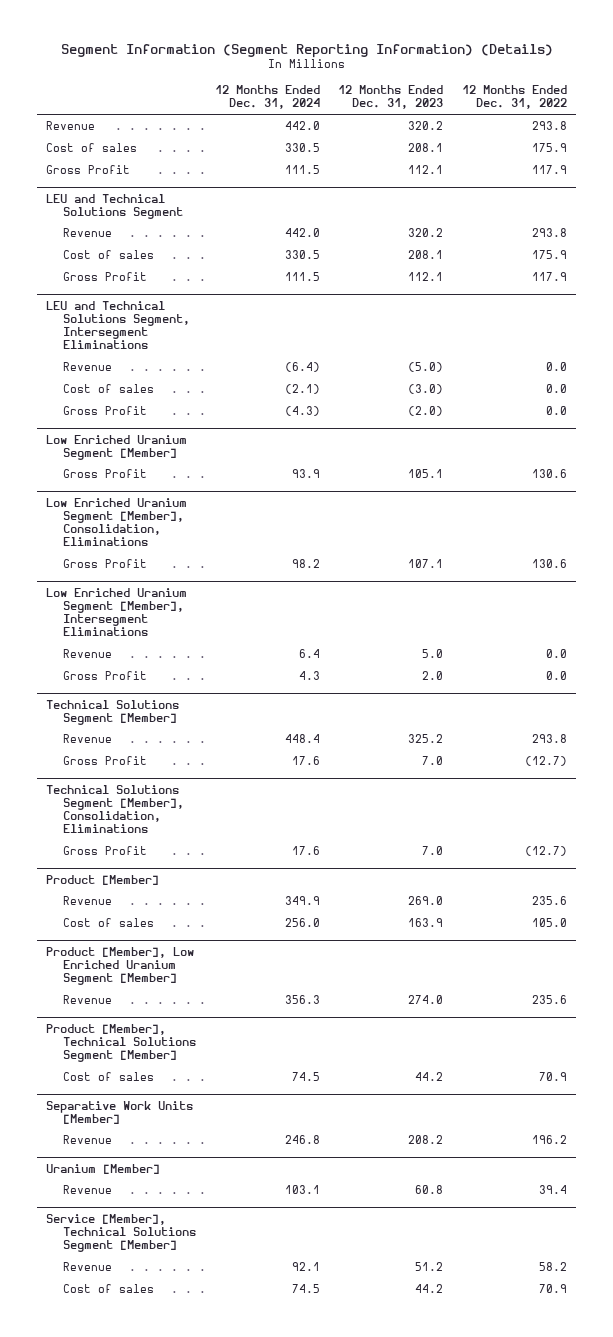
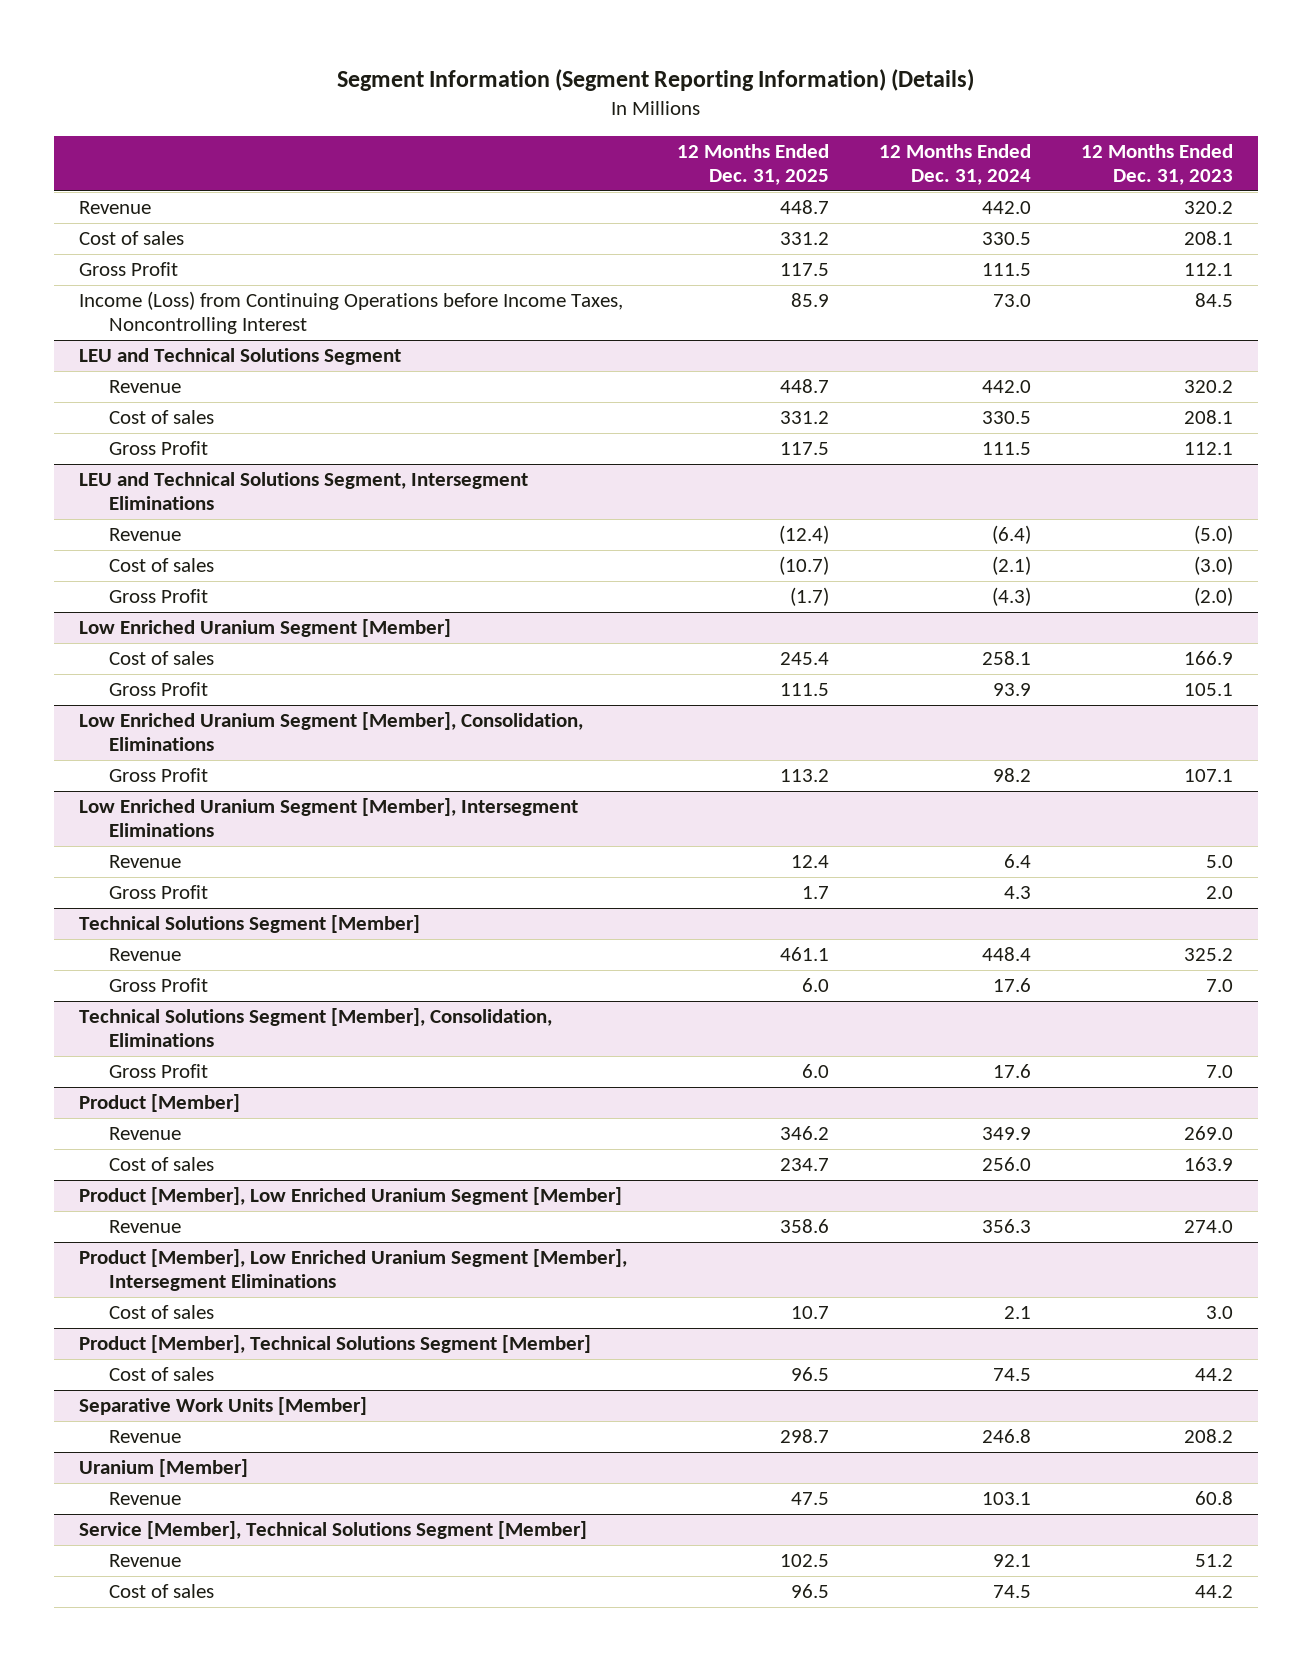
- | 12 Months Ended Dec. 31, 2024 | 12 Months Ended Dec. 31, 2023 | 12 Months Ended Dec. 31, 2022
+ | 12 Months Ended Dec. 31, 2025 | 12 Months Ended Dec. 31, 2024 | 12 Months Ended Dec. 31, 2023
+ Income (Loss) from Continuing Operations before Income Taxes, Noncontrolling Interest | 85.9 | 73.0 | 84.5
@ Low Enriched Uranium Segment [Member]
+ Cost of sales | 245.4 | 258.1 | 166.9
+ Product [Member], Low Enriched Uranium Segment [Member], Intersegment Eliminations
+ Cost of sales | 10.7 | 2.1 | 3.0

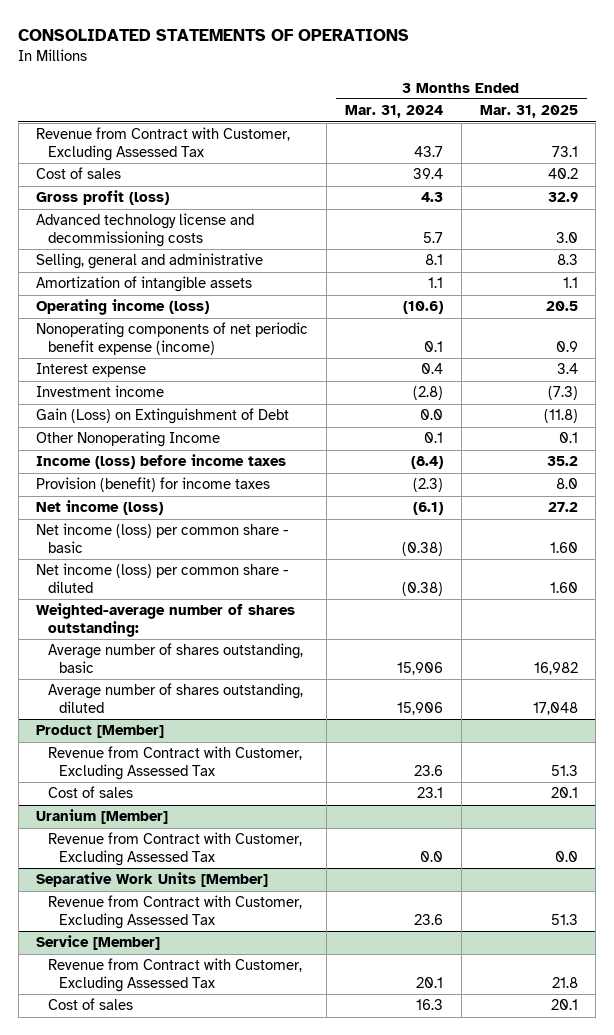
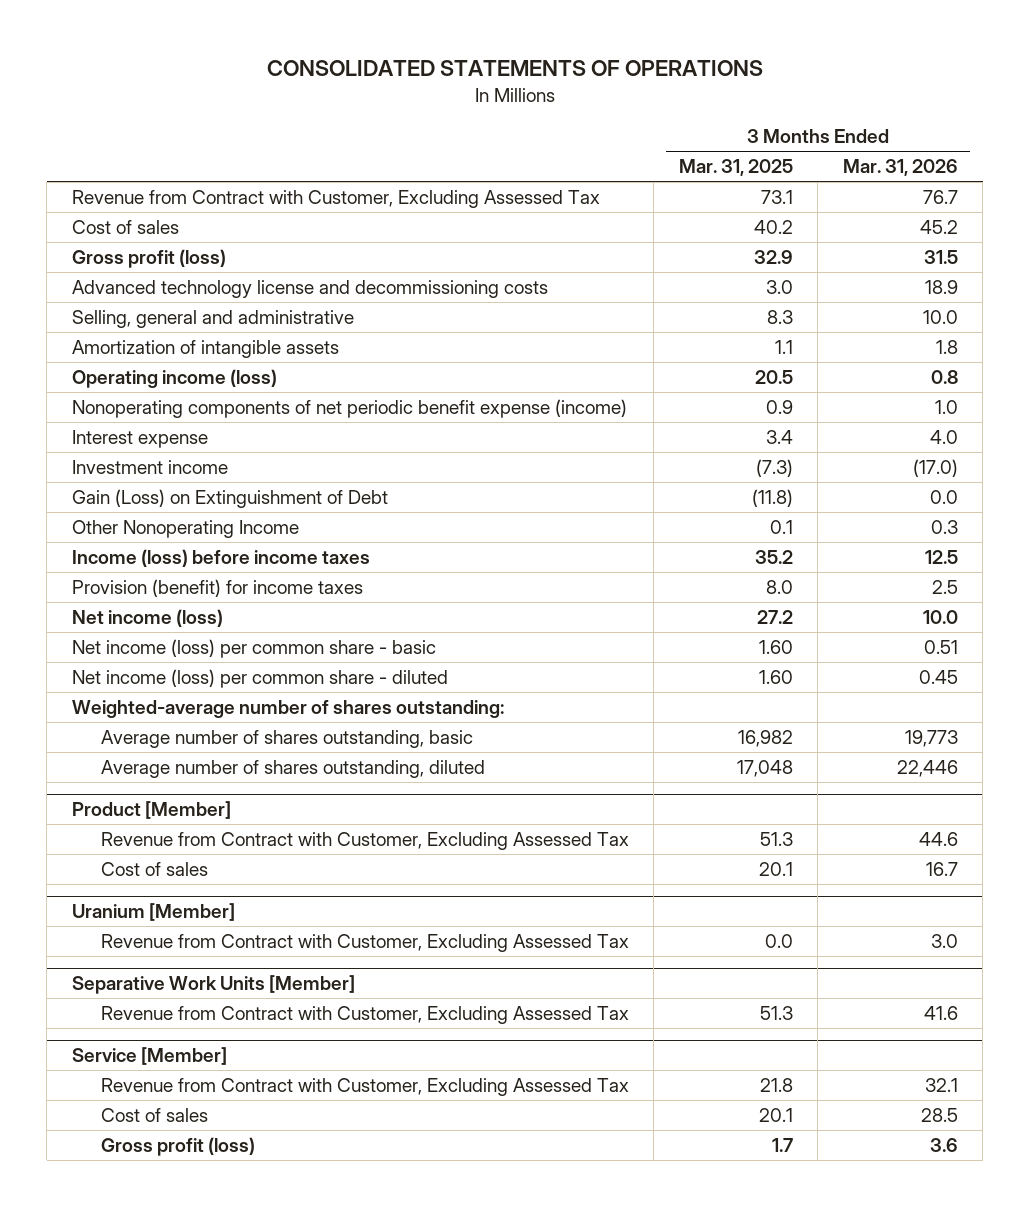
- | 3 Months Ended Mar. 31, 2024 | 3 Months Ended Mar. 31, 2025
+ | 3 Months Ended Mar. 31, 2025 | 3 Months Ended Mar. 31, 2026
@ Service [Member]
+ Gross profit (loss) | 1.7 | 3.6

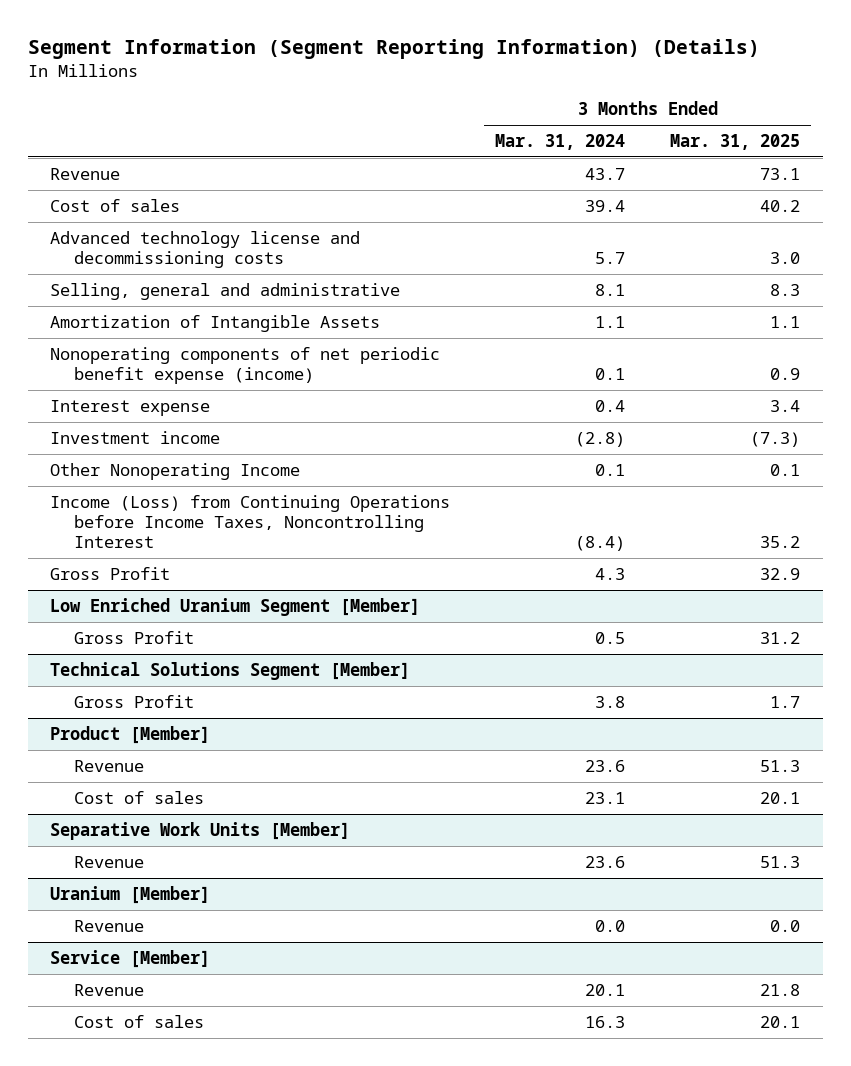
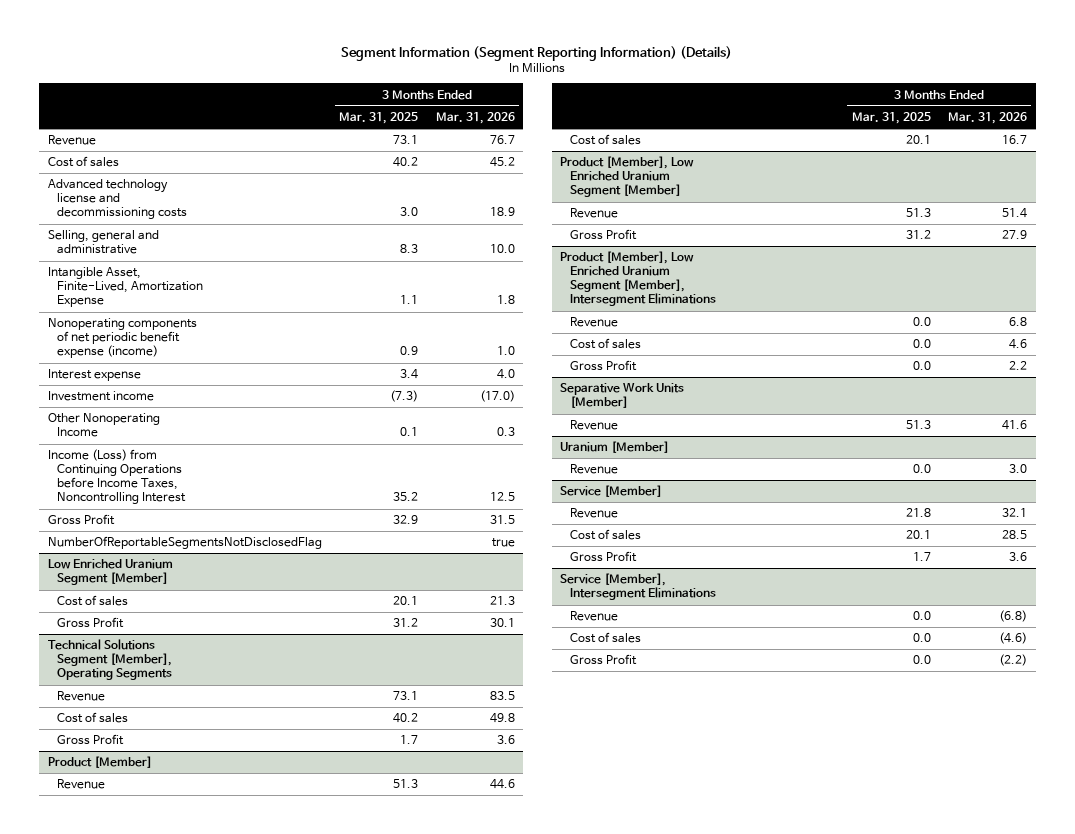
- | 3 Months Ended Mar. 31, 2024 | 3 Months Ended Mar. 31, 2025
+ | 3 Months Ended Mar. 31, 2025 | 3 Months Ended Mar. 31, 2026
- Amortization of Intangible Assets | 1.1 | 1.1
+ Intangible Asset, Finite-Lived, Amortization Expense | 1.1 | 1.8
+ NumberOfReportableSegmentsNotDisclosedFlag | | true
@ Low Enriched Uranium Segment [Member]
+ Cost of sales | 20.1 | 21.3
- Technical Solutions Segment [Member]
+ Technical Solutions Segment [Member], Operating Segments
+ Revenue | 73.1 | 83.5
+ Cost of sales | 40.2 | 49.8
+ Product [Member], Low Enriched Uranium Segment [Member]
+ Revenue | 51.3 | 51.4
+ Gross Profit | 31.2 | 27.9
+ Product [Member], Low Enriched Uranium Segment [Member], Intersegment Eliminations
+ Revenue | 0.0 | 6.8
+ Cost of sales | 0.0 | 4.6
+ Gross Profit | 0.0 | 2.2
@ Service [Member]
+ Gross Profit | 1.7 | 3.6
+ Service [Member], Intersegment Eliminations
+ Revenue | 0.0 | (6.8)
+ Cost of sales | 0.0 | (4.6)
+ Gross Profit | 0.0 | (2.2)

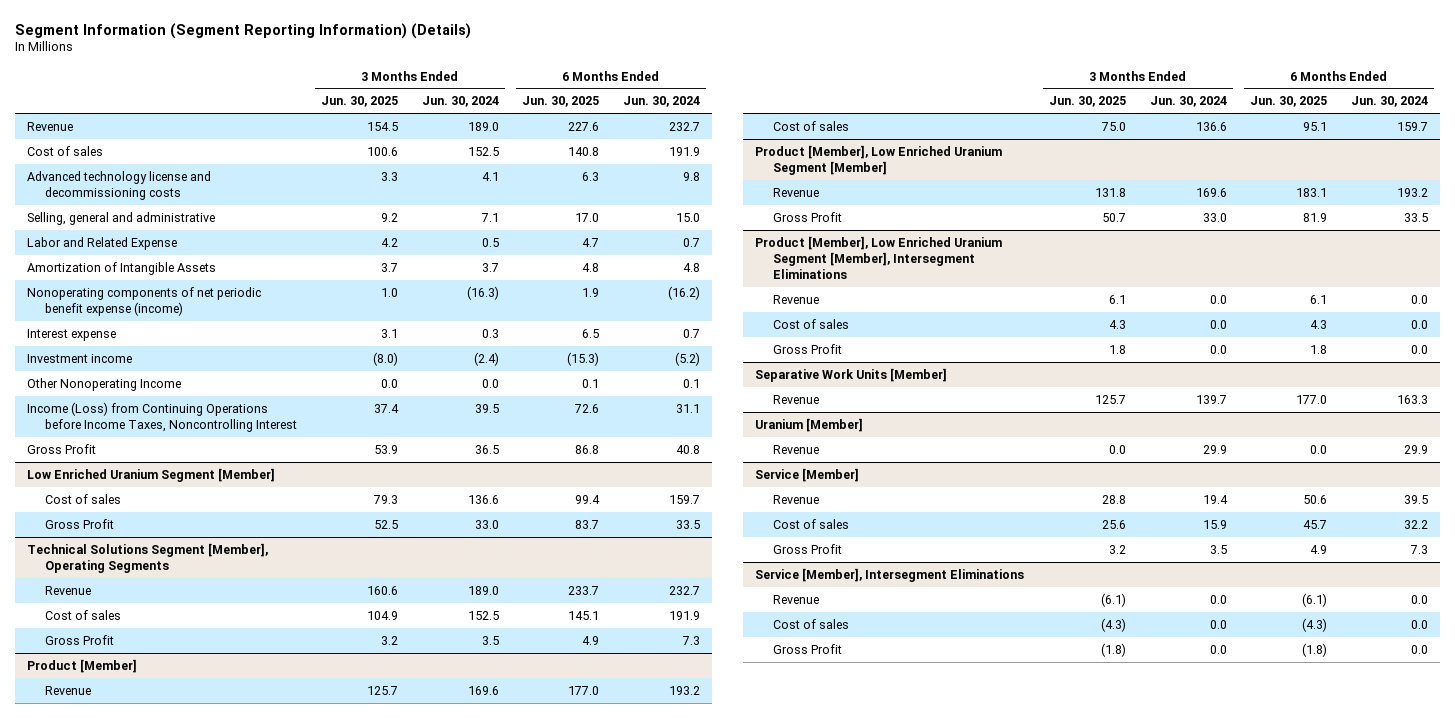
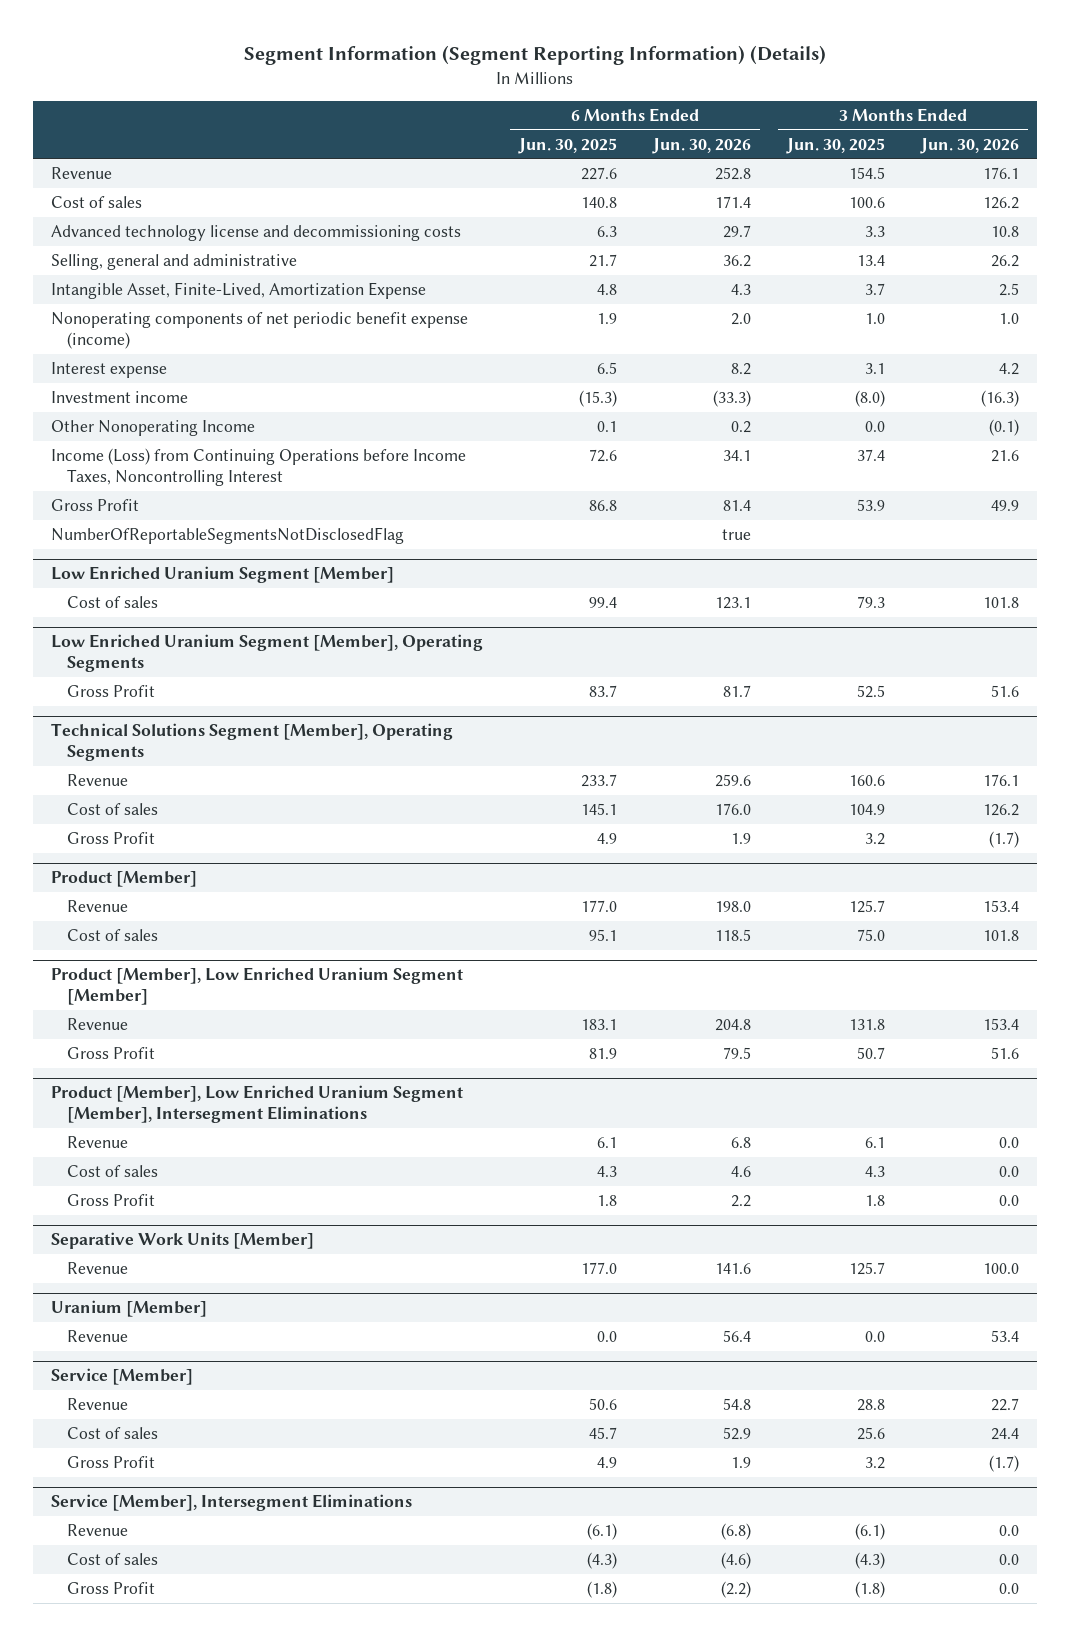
- | 3 Months Ended Jun. 30, 2025 | 3 Months Ended Jun. 30, 2024 | 6 Months Ended Jun. 30, 2025 | 6 Months Ended Jun. 30, 2024
+ | 6 Months Ended Jun. 30, 2025 | 6 Months Ended Jun. 30, 2026 | 3 Months Ended Jun. 30, 2025 | 3 Months Ended Jun. 30, 2026
- Selling, general and administrative | 9.2 | 7.1 | 17.0 | 15.0
- Labor and Related Expense | 4.2 | 0.5 | 4.7 | 0.7
- Amortization of Intangible Assets | 3.7 | 3.7 | 4.8 | 4.8
+ Selling, general and administrative | 21.7 | 36.2 | 13.4 | 26.2
+ Intangible Asset, Finite-Lived, Amortization Expense | 4.8 | 4.3 | 3.7 | 2.5
+ NumberOfReportableSegmentsNotDisclosedFlag | | true | |
+ Low Enriched Uranium Segment [Member], Operating Segments

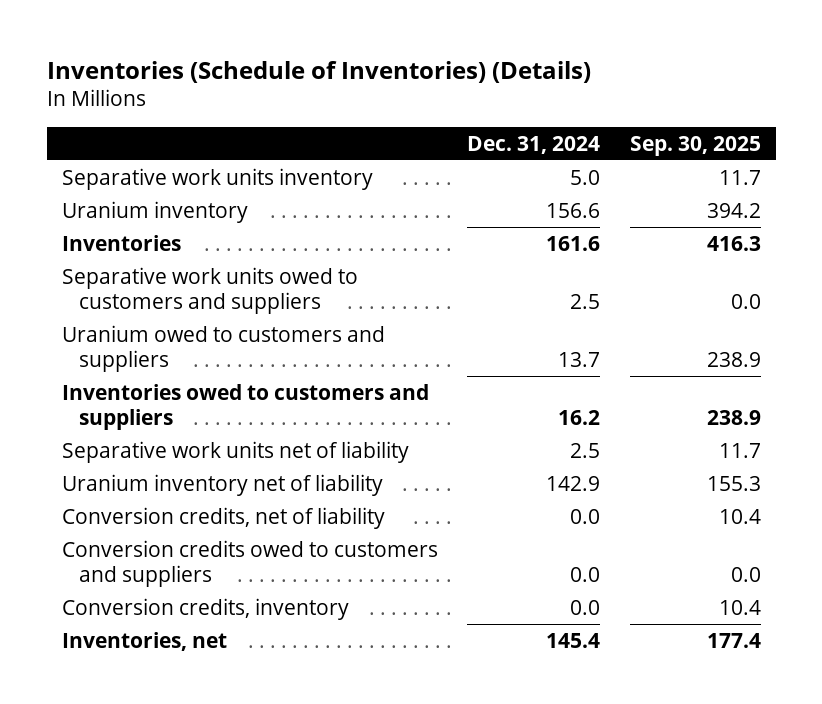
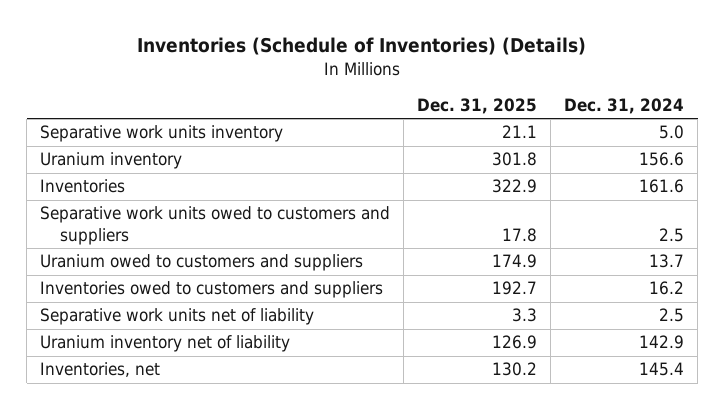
- | Dec. 31, 2024 | Sep. 30, 2025
+ | Dec. 31, 2025 | Dec. 31, 2024
- Conversion credits, net of liability | 0.0 | 10.4
- Conversion credits owed to customers and suppliers | 0.0 | 0.0
- Conversion credits, inventory | 0.0 | 10.4

